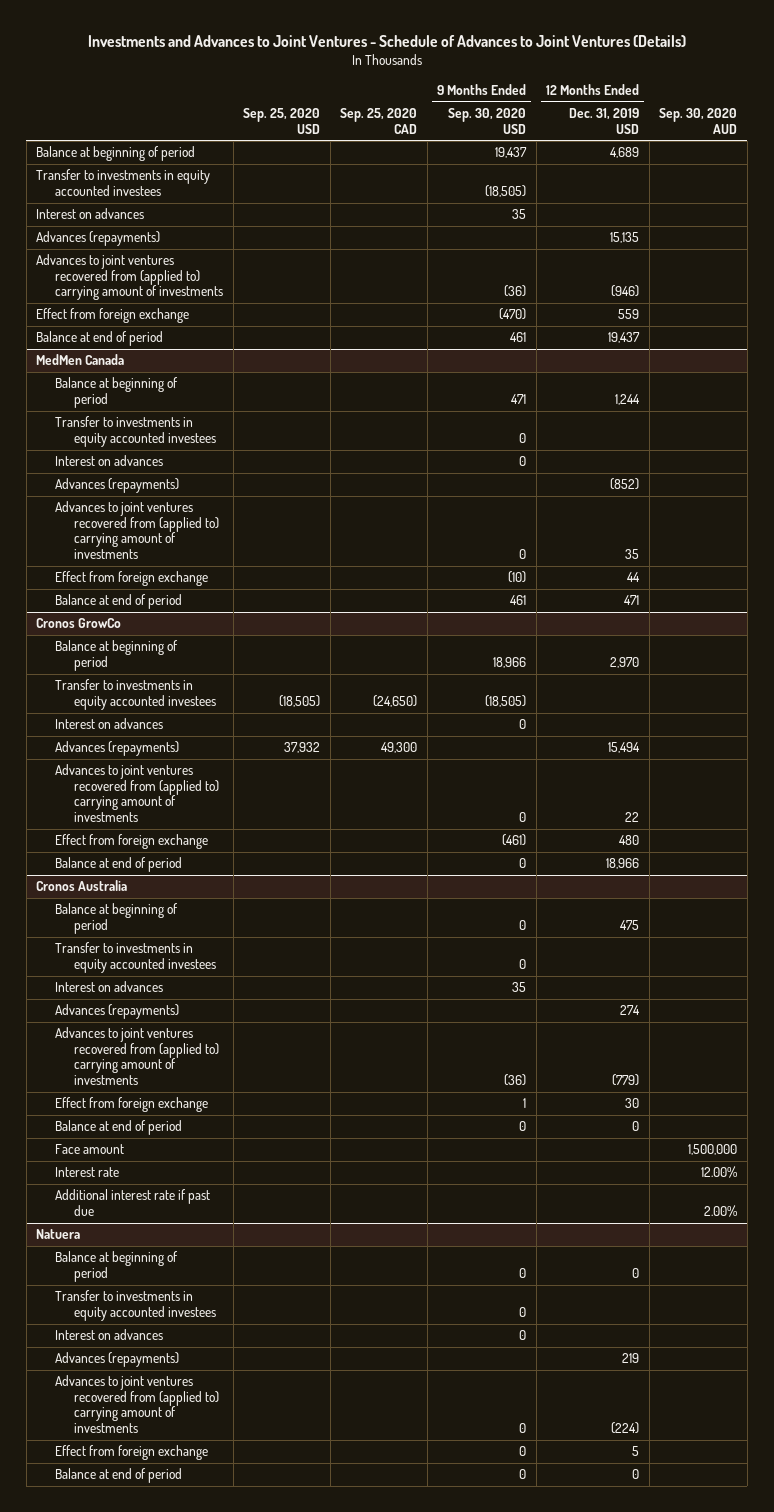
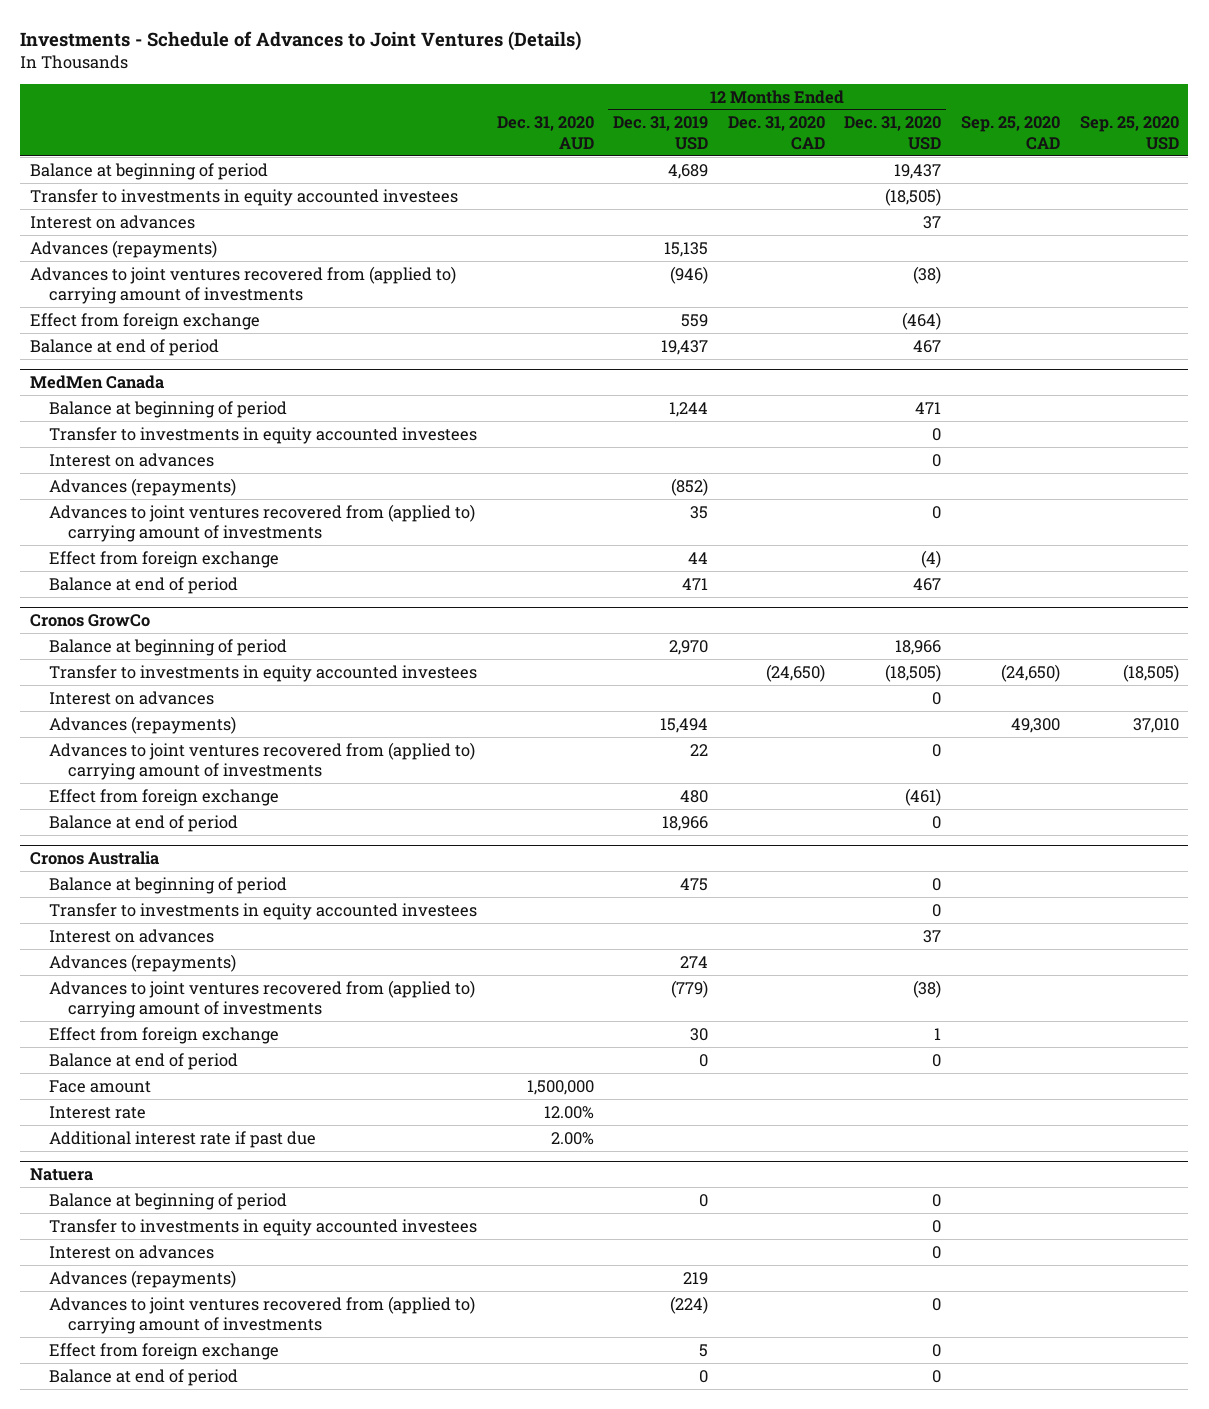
- Investments and Advances to Joint Ventures - Schedule of Advances to Joint Ventures (Details)
+ Investments - Schedule of Advances to Joint Ventures (Details)
- | Sep. 25, 2020 USD | Sep. 25, 2020 CAD | 9 Months Ended Sep. 30, 2020 USD | 12 Months Ended Dec. 31, 2019 USD | Sep. 30, 2020 AUD
+ | Dec. 31, 2020 AUD | 12 Months Ended Dec. 31, 2019 USD | 12 Months Ended Dec. 31, 2020 CAD | 12 Months Ended Dec. 31, 2020 USD | Sep. 25, 2020 CAD | Sep. 25, 2020 USD
@ Cronos GrowCo
- Advances (repayments) | 37,932 | 49,300 | | 15,494 |
+ Advances (repayments) | | 15,494 | | | 49,300 | 37,010

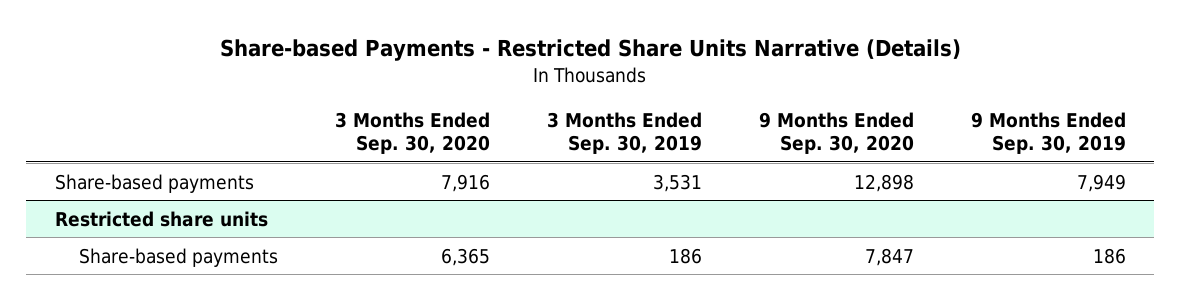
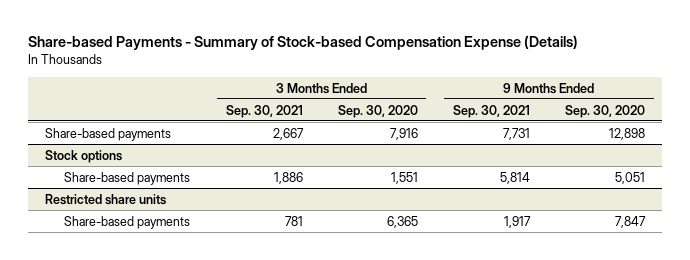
- Share-based Payments - Restricted Share Units Narrative (Details)
+ Share-based Payments - Summary of Stock-based Compensation Expense (Details)
- | 3 Months Ended Sep. 30, 2020 | 3 Months Ended Sep. 30, 2019 | 9 Months Ended Sep. 30, 2020 | 9 Months Ended Sep. 30, 2019
+ | 3 Months Ended Sep. 30, 2021 | 3 Months Ended Sep. 30, 2020 | 9 Months Ended Sep. 30, 2021 | 9 Months Ended Sep. 30, 2020
+ Stock options
+ Share-based payments | 1,886 | 1,551 | 5,814 | 5,051

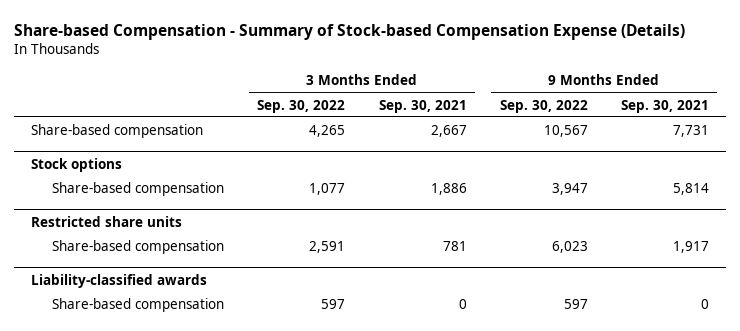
- Share-based Payments - Summary of Stock-based Compensation Expense (Details)
+ Share-based Compensation - Summary of Stock-based Compensation Expense (Details)
- | 3 Months Ended Sep. 30, 2021 | 3 Months Ended Sep. 30, 2020 | 9 Months Ended Sep. 30, 2021 | 9 Months Ended Sep. 30, 2020
+ | 3 Months Ended Sep. 30, 2022 | 3 Months Ended Sep. 30, 2021 | 9 Months Ended Sep. 30, 2022 | 9 Months Ended Sep. 30, 2021
- Share-based payments | 2,667 | 7,916 | 7,731 | 12,898
+ Share-based compensation | 4,265 | 2,667 | 10,567 | 7,731
@ Stock options
- Share-based payments | 1,886 | 1,551 | 5,814 | 5,051
+ Share-based compensation | 1,077 | 1,886 | 3,947 | 5,814
@ Restricted share units
- Share-based payments | 781 | 6,365 | 1,917 | 7,847
+ Share-based compensation | 2,591 | 781 | 6,023 | 1,917
+ Liability-classified awards
+ Share-based compensation | 597 | 0 | 597 | 0

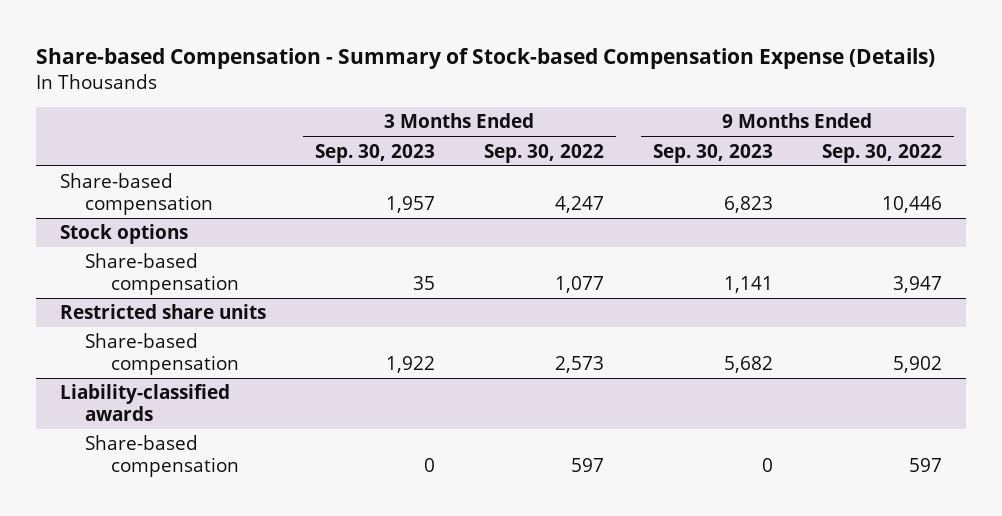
- | 3 Months Ended Sep. 30, 2022 | 3 Months Ended Sep. 30, 2021 | 9 Months Ended Sep. 30, 2022 | 9 Months Ended Sep. 30, 2021
+ | 3 Months Ended Sep. 30, 2023 | 3 Months Ended Sep. 30, 2022 | 9 Months Ended Sep. 30, 2023 | 9 Months Ended Sep. 30, 2022
- Share-based compensation | 4,265 | 2,667 | 10,567 | 7,731
+ Share-based compensation | 1,957 | 4,247 | 6,823 | 10,446
@ Restricted share units
- Share-based compensation | 2,591 | 781 | 6,023 | 1,917
+ Share-based compensation | 1,922 | 2,573 | 5,682 | 5,902

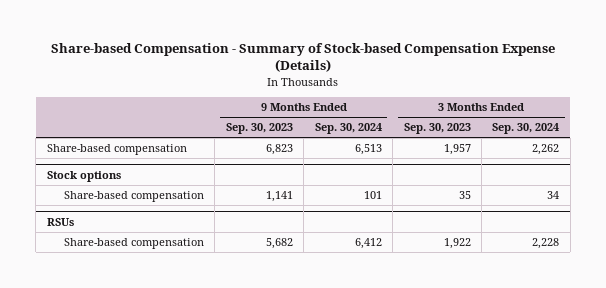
- | 3 Months Ended Sep. 30, 2023 | 3 Months Ended Sep. 30, 2022 | 9 Months Ended Sep. 30, 2023 | 9 Months Ended Sep. 30, 2022
+ | 9 Months Ended Sep. 30, 2023 | 9 Months Ended Sep. 30, 2024 | 3 Months Ended Sep. 30, 2023 | 3 Months Ended Sep. 30, 2024
- Restricted share units
+ RSUs
- Liability-classified awards
- Share-based compensation | 0 | 597 | 0 | 597

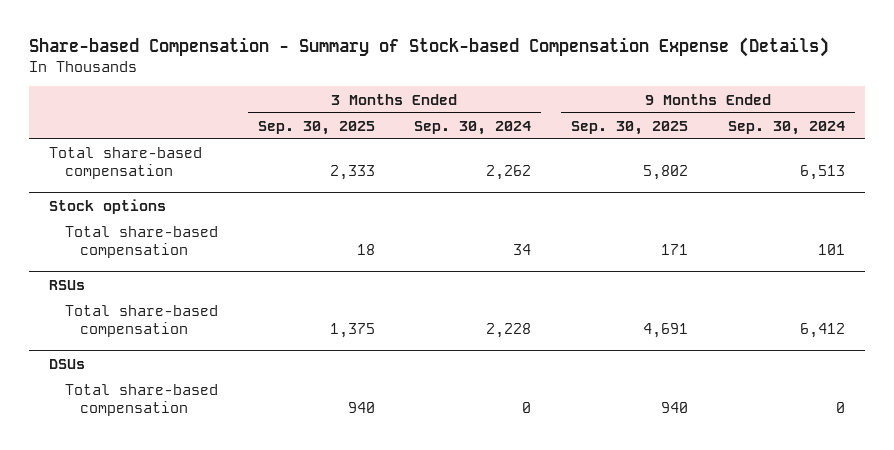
- | 9 Months Ended Sep. 30, 2023 | 9 Months Ended Sep. 30, 2024 | 3 Months Ended Sep. 30, 2023 | 3 Months Ended Sep. 30, 2024
+ | 3 Months Ended Sep. 30, 2025 | 3 Months Ended Sep. 30, 2024 | 9 Months Ended Sep. 30, 2025 | 9 Months Ended Sep. 30, 2024
- Share-based compensation | 6,823 | 6,513 | 1,957 | 2,262
+ Total share-based compensation | 2,333 | 2,262 | 5,802 | 6,513
@ Stock options
- Share-based compensation | 1,141 | 101 | 35 | 34
+ Total share-based compensation | 18 | 34 | 171 | 101
@ RSUs
- Share-based compensation | 5,682 | 6,412 | 1,922 | 2,228
+ Total share-based compensation | 1,375 | 2,228 | 4,691 | 6,412
+ DSUs
+ Total share-based compensation | 940 | 0 | 940 | 0

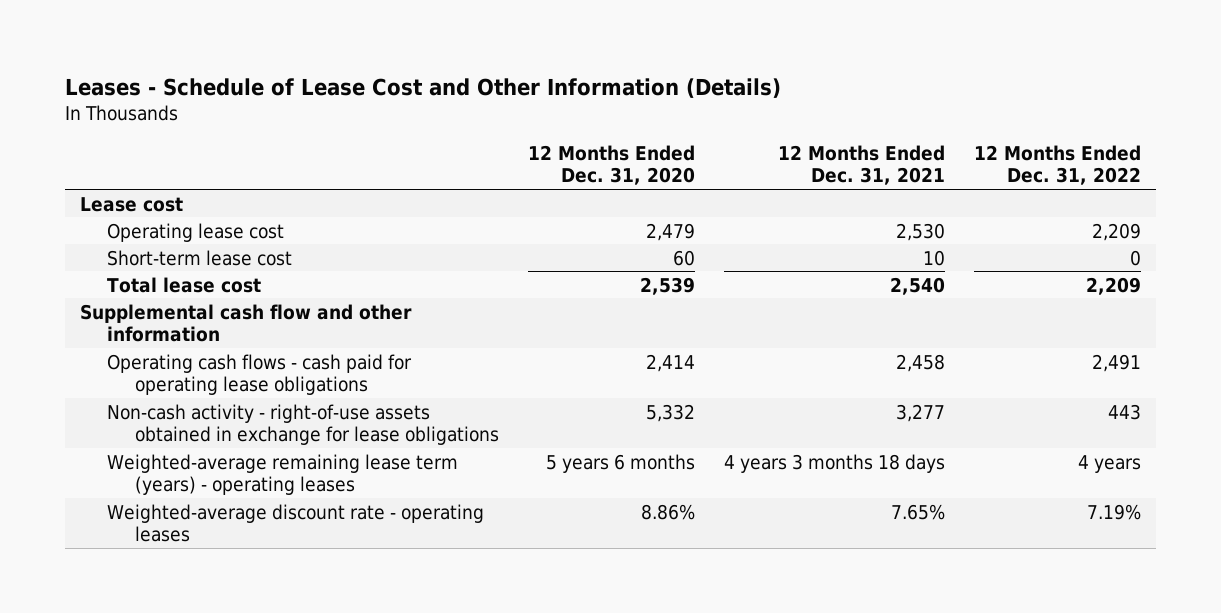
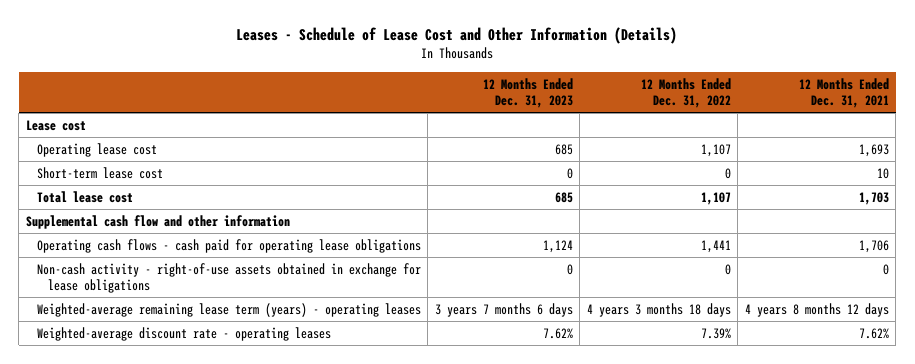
- | 12 Months Ended Dec. 31, 2020 | 12 Months Ended Dec. 31, 2021 | 12 Months Ended Dec. 31, 2022
+ | 12 Months Ended Dec. 31, 2023 | 12 Months Ended Dec. 31, 2022 | 12 Months Ended Dec. 31, 2021
- Operating lease cost | 2,479 | 2,530 | 2,209
+ Operating lease cost | 685 | 1,107 | 1,693
- Total lease cost | 2,539 | 2,540 | 2,209
+ Total lease cost | 685 | 1,107 | 1,703
- Operating cash flows - cash paid for operating lease obligations | 2,414 | 2,458 | 2,491
- Non-cash activity - right-of-use assets obtained in exchange for lease obligations | 5,332 | 3,277 | 443
- Weighted-average remaining lease term (years) - operating leases | 5 years 6 months | 4 years 3 months 18 days | 4 years
- Weighted-average discount rate - operating leases | 8.86% | 7.65% | 7.19%
+ Operating cash flows - cash paid for operating lease obligations | 1,124 | 1,441 | 1,706
+ Non-cash activity - right-of-use assets obtained in exchange for lease obligations | 0 | 0 | 0
+ Weighted-average remaining lease term (years) - operating leases | 3 years 7 months 6 days | 4 years 3 months 18 days | 4 years 8 months 12 days
+ Weighted-average discount rate - operating leases | 7.62% | 7.39% | 7.62%

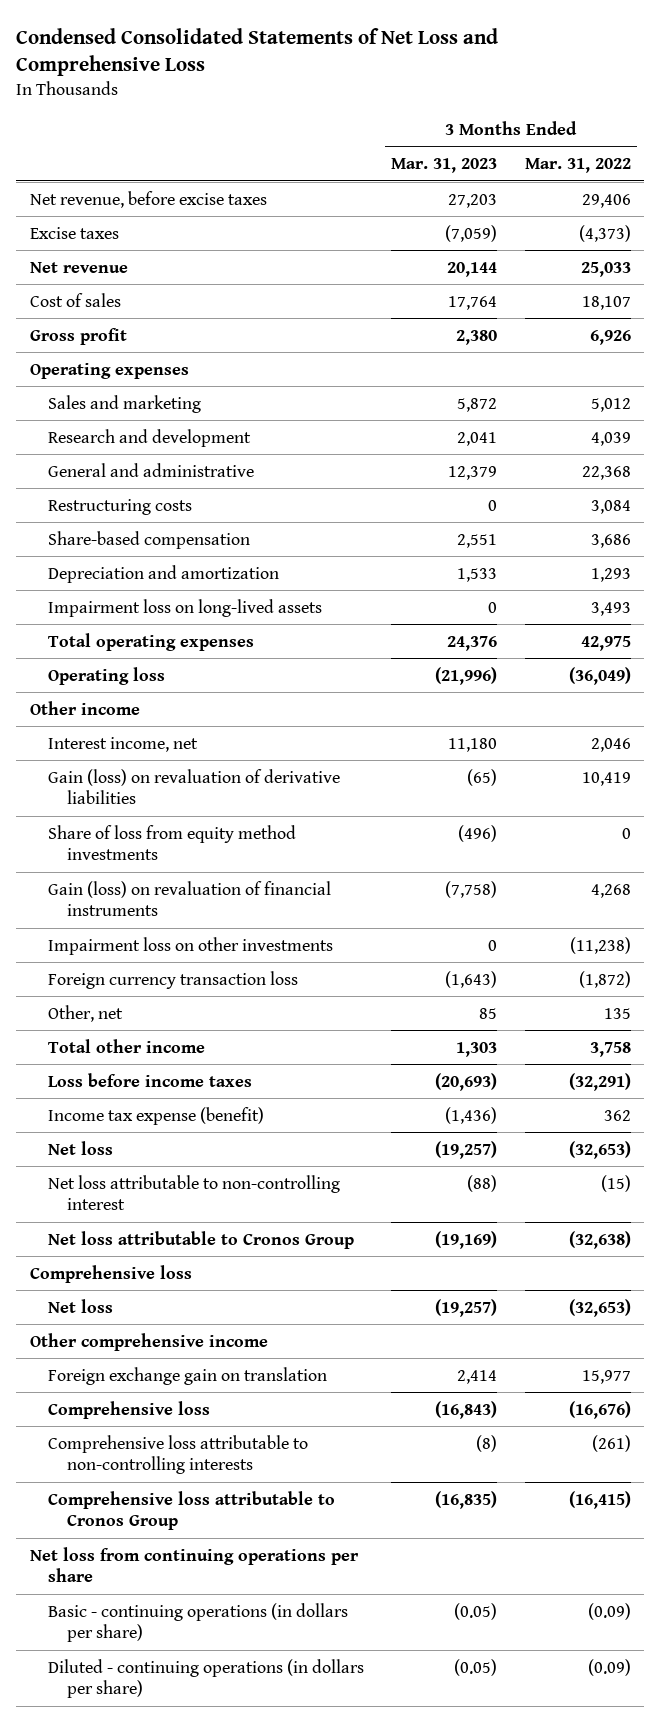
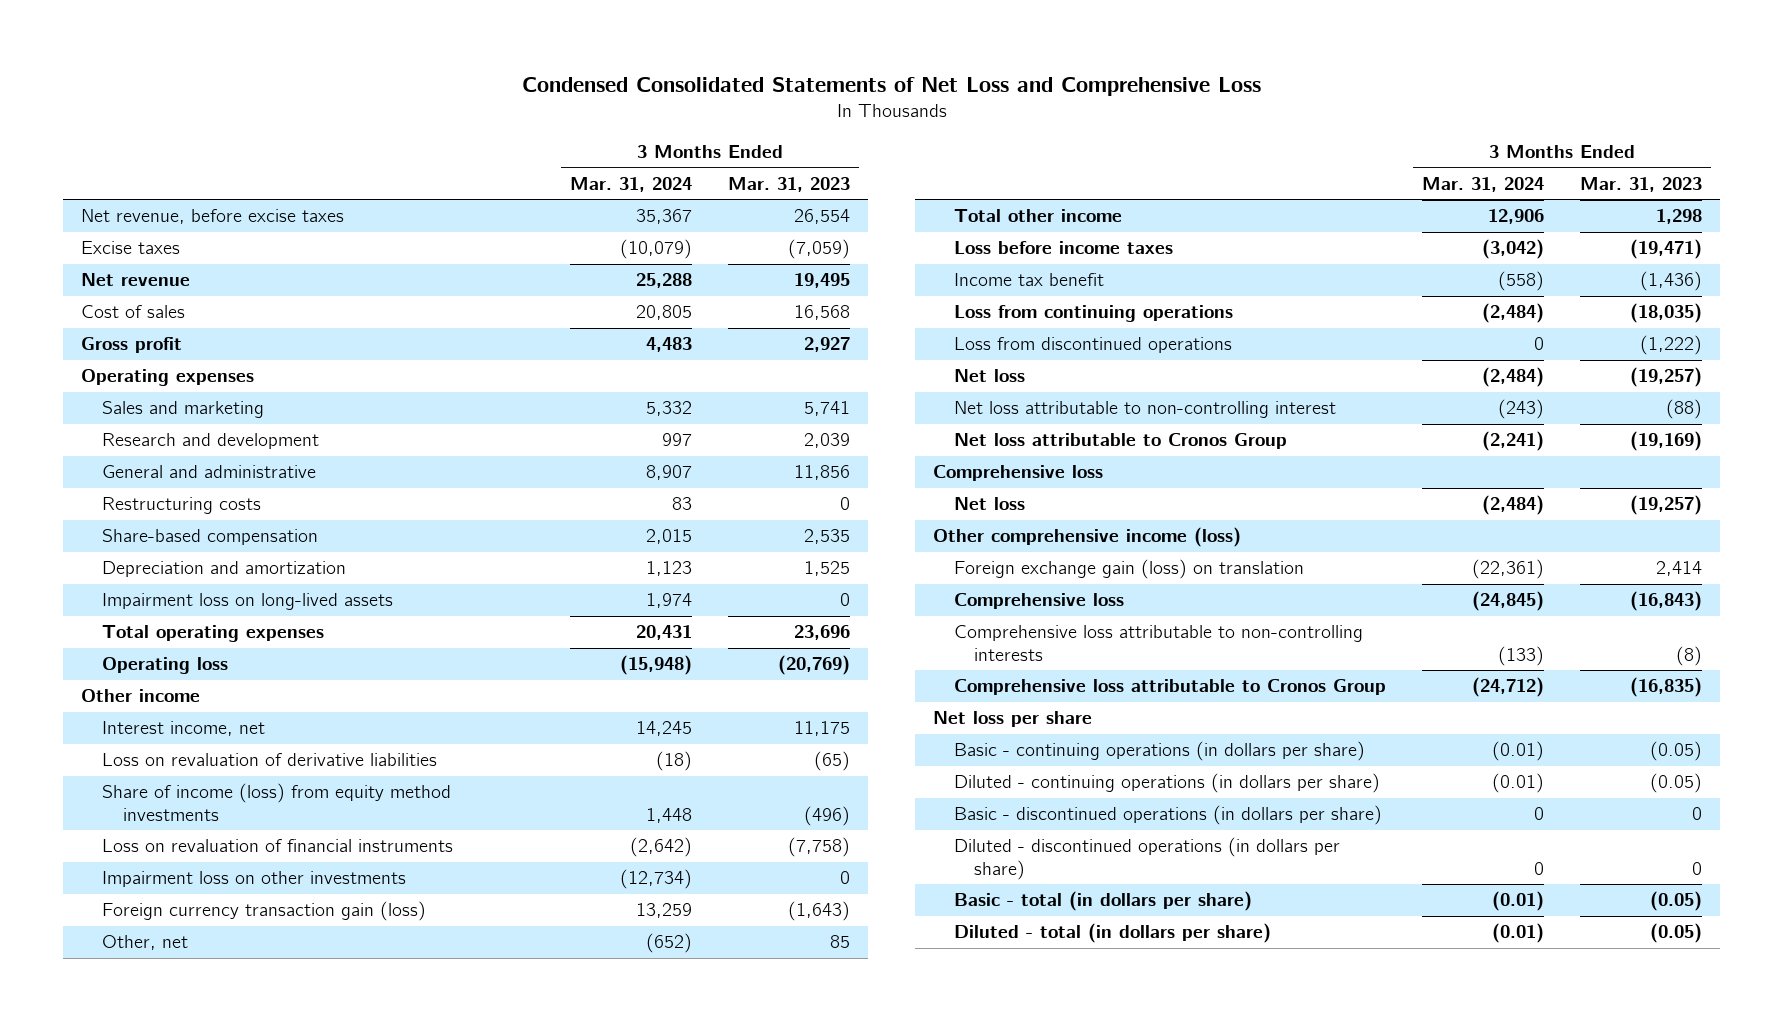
- | 3 Months Ended Mar. 31, 2023 | 3 Months Ended Mar. 31, 2022
+ | 3 Months Ended Mar. 31, 2024 | 3 Months Ended Mar. 31, 2023
- Net revenue, before excise taxes | 27,203 | 29,406
+ Net revenue, before excise taxes | 35,367 | 26,554
- Net revenue | 20,144 | 25,033
- Cost of sales | 17,764 | 18,107
- Gross profit | 2,380 | 6,926
+ Net revenue | 25,288 | 19,495
+ Cost of sales | 20,805 | 16,568
+ Gross profit | 4,483 | 2,927
- Sales and marketing | 5,872 | 5,012
- Research and development | 2,041 | 4,039
- General and administrative | 12,379 | 22,368
+ Sales and marketing | 5,332 | 5,741
+ Research and development | 997 | 2,039
+ General and administrative | 8,907 | 11,856
- Share-based compensation | 2,551 | 3,686
- Depreciation and amortization | 1,533 | 1,293
+ Share-based compensation | 2,015 | 2,535
+ Depreciation and amortization | 1,123 | 1,525
- Total operating expenses | 24,376 | 42,975
- Operating loss | (21,996) | (36,049)
+ Total operating expenses | 20,431 | 23,696
+ Operating loss | (15,948) | (20,769)
- Interest income, net | 11,180 | 2,046
- Gain (loss) on revaluation of derivative liabilities | (65) | 10,419
- Share of loss from equity method investments | (496) | 0
- Gain (loss) on revaluation of financial instruments | (7,758) | 4,268
+ Interest income, net | 14,245 | 11,175
+ Loss on revaluation of derivative liabilities | (18) | (65)
+ Share of income (loss) from equity method investments | 1,448 | (496)
+ Loss on revaluation of financial instruments | (2,642) | (7,758)
- Foreign currency transaction loss | (1,643) | (1,872)
+ Foreign currency transaction gain (loss) | 13,259 | (1,643)
- Total other income | 1,303 | 3,758
- Loss before income taxes | (20,693) | (32,291)
- Income tax expense (benefit) | (1,436) | 362
+ Total other income | 12,906 | 1,298
+ Loss before income taxes | (3,042) | (19,471)
+ Income tax benefit | (558) | (1,436)
+ Loss from continuing operations | (2,484) | (18,035)
+ Loss from discontinued operations | 0 | (1,222)
- Other comprehensive income
- Foreign exchange gain on translation | 2,414 | 15,977
+ Other comprehensive income (loss)
+ Foreign exchange gain (loss) on translation | (22,361) | 2,414
- Net loss from continuing operations per share
+ Net loss per share
+ Basic - discontinued operations (in dollars per share) | 0 | 0
+ Diluted - discontinued operations (in dollars per share) | 0 | 0
+ Basic - total (in dollars per share) | (0.01) | (0.05)
+ Diluted - total (in dollars per share) | (0.01) | (0.05)

